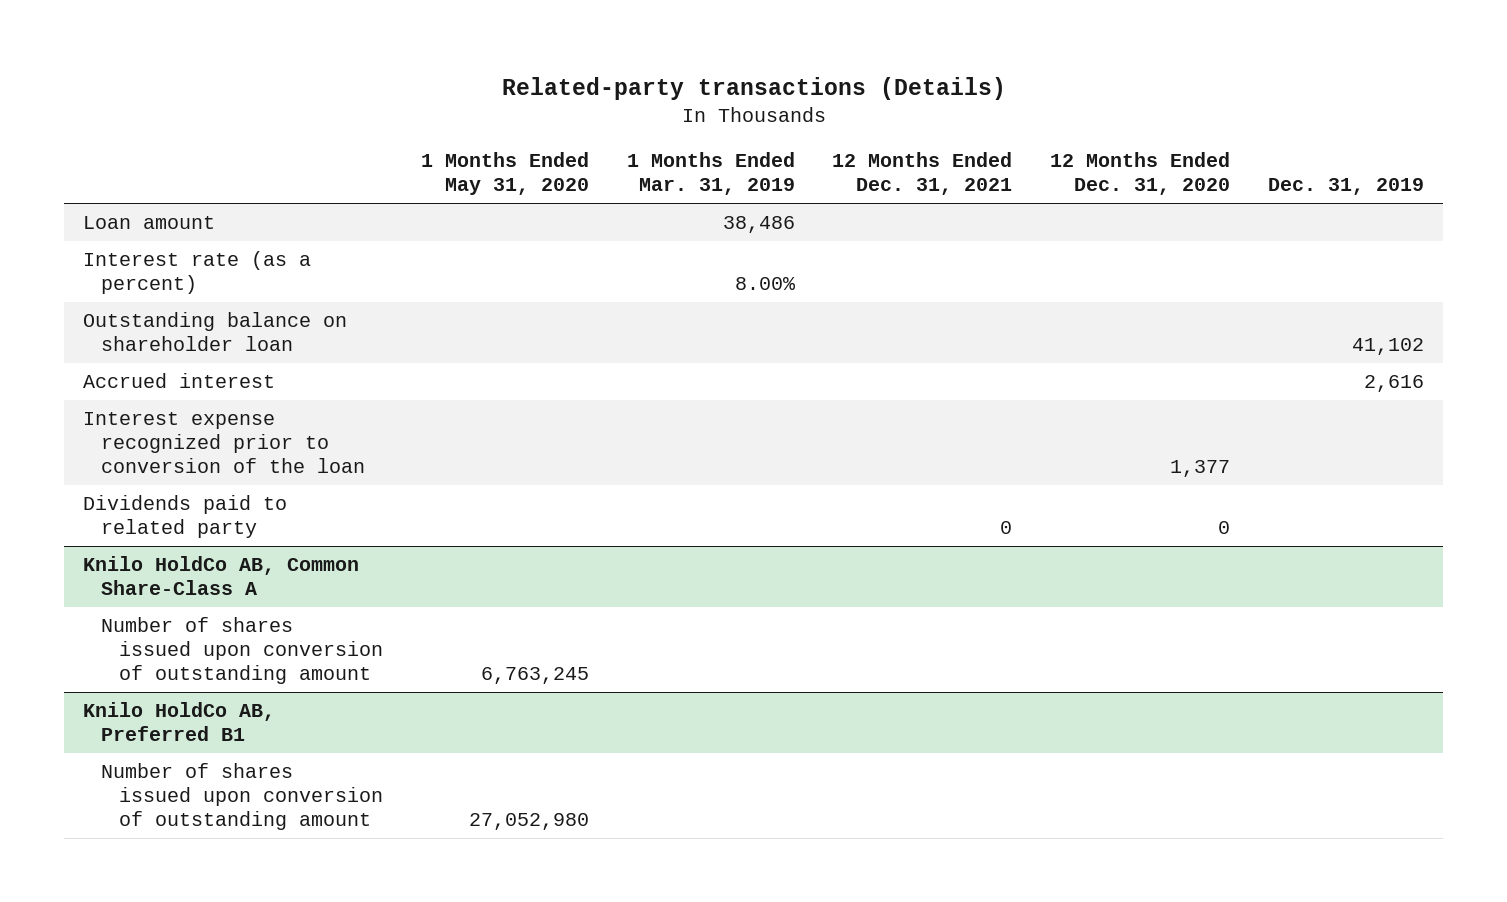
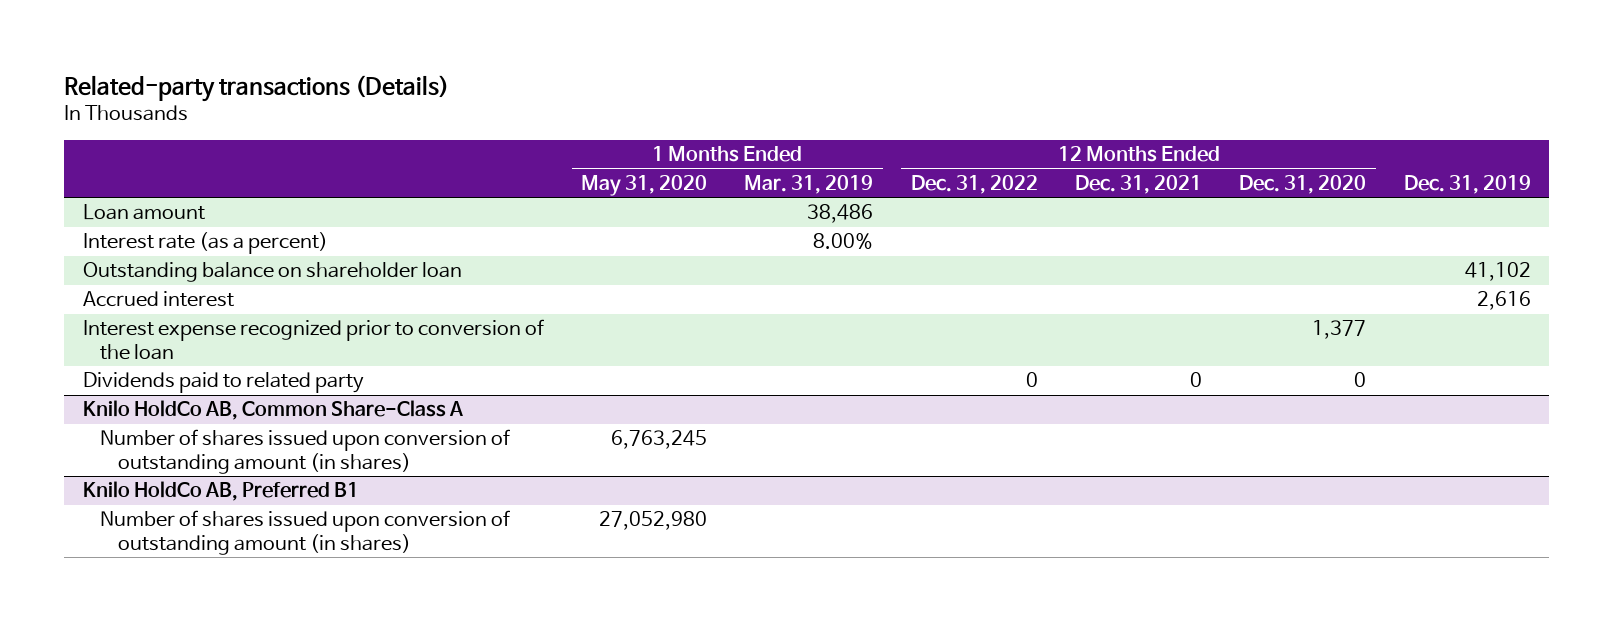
- | 1 Months Ended May 31, 2020 | 1 Months Ended Mar. 31, 2019 | 12 Months Ended Dec. 31, 2021 | 12 Months Ended Dec. 31, 2020 | Dec. 31, 2019
+ | 1 Months Ended May 31, 2020 | 1 Months Ended Mar. 31, 2019 | 12 Months Ended Dec. 31, 2022 | 12 Months Ended Dec. 31, 2021 | 12 Months Ended Dec. 31, 2020 | Dec. 31, 2019
@ Knilo HoldCo AB, Common Share-Class A
- Number of shares issued upon conversion of outstanding amount | 6,763,245 | | | |
+ Number of shares issued upon conversion of outstanding amount (in shares) | 6,763,245 | | | | |
@ Knilo HoldCo AB, Preferred B1
- Number of shares issued upon conversion of outstanding amount | 27,052,980 | | | |
+ Number of shares issued upon conversion of outstanding amount (in shares) | 27,052,980 | | | | |

